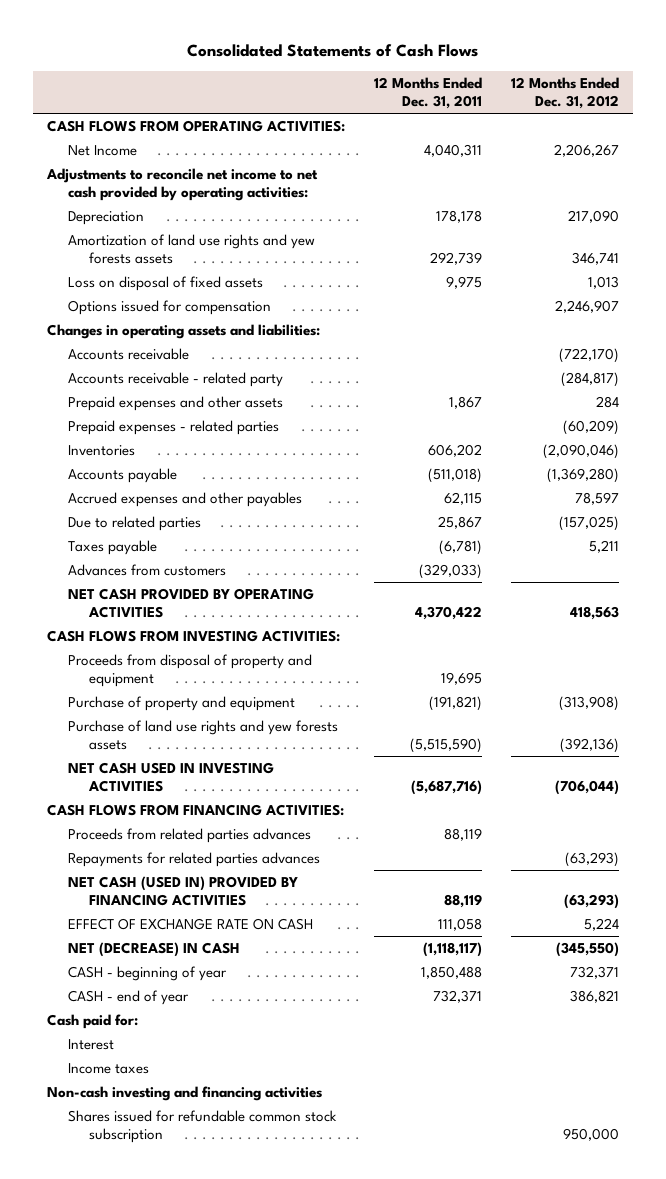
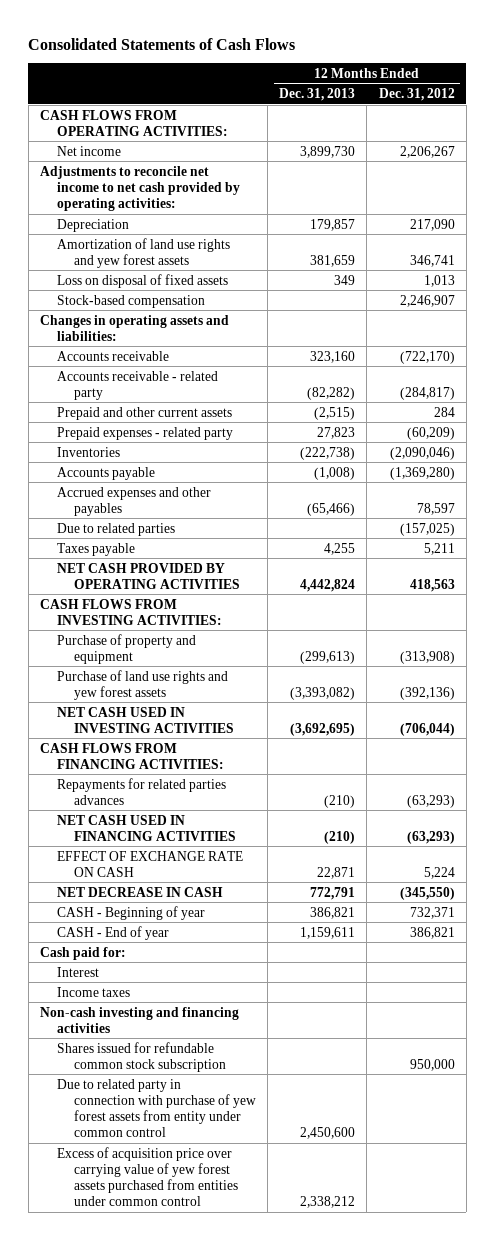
- | 12 Months Ended Dec. 31, 2011 | 12 Months Ended Dec. 31, 2012
+ | 12 Months Ended Dec. 31, 2013 | 12 Months Ended Dec. 31, 2012
- Net Income | 4,040,311 | 2,206,267
+ Net income | 3,899,730 | 2,206,267
- Amortization of land use rights and yew forests assets | 292,739 | 346,741
+ Amortization of land use rights and yew forest assets | 381,659 | 346,741
- Options issued for compensation | | 2,246,907
+ Stock-based compensation | | 2,246,907
- Prepaid expenses and other assets | 1,867 | 284
- Prepaid expenses - related parties | | (60,209)
+ Prepaid and other current assets | (2,515) | 284
+ Prepaid expenses - related party | 27,823 | (60,209)
- Advances from customers | (329,033) |
- Proceeds from disposal of property and equipment | 19,695 |
- Purchase of land use rights and yew forests assets | (5,515,590) | (392,136)
+ Purchase of land use rights and yew forest assets | (3,393,082) | (392,136)
- Proceeds from related parties advances | 88,119 |
- NET CASH (USED IN) PROVIDED BY FINANCING ACTIVITIES | 88,119 | (63,293)
+ NET CASH USED IN FINANCING ACTIVITIES | (210) | (63,293)
- NET (DECREASE) IN CASH | (1,118,117) | (345,550)
- CASH - beginning of year | 1,850,488 | 732,371
- CASH - end of year | 732,371 | 386,821
+ NET DECREASE IN CASH | 772,791 | (345,550)
+ CASH - Beginning of year | 386,821 | 732,371
+ CASH - End of year | 1,159,611 | 386,821
+ Due to related party in connection with purchase of yew forest assets from entity under common control | 2,450,600 |
+ Excess of acquisition price over carrying value of yew forest assets purchased from entities under common control | 2,338,212 |

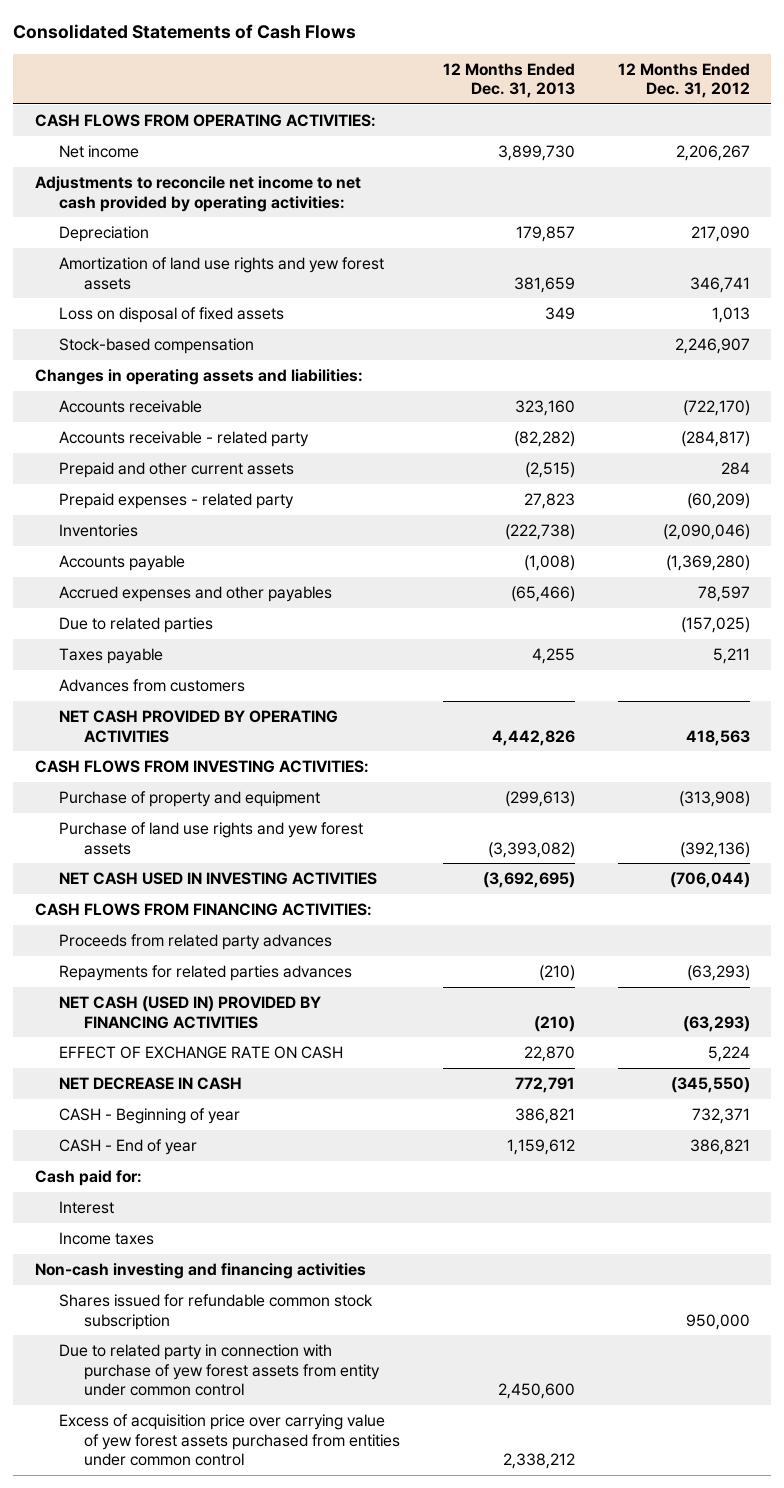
- NET CASH PROVIDED BY OPERATING ACTIVITIES | 4,442,824 | 418,563
+ Advances from customers
+ NET CASH PROVIDED BY OPERATING ACTIVITIES | 4,442,826 | 418,563
+ Proceeds from related party advances
- NET CASH USED IN FINANCING ACTIVITIES | (210) | (63,293)
- EFFECT OF EXCHANGE RATE ON CASH | 22,871 | 5,224
+ NET CASH (USED IN) PROVIDED BY FINANCING ACTIVITIES | (210) | (63,293)
+ EFFECT OF EXCHANGE RATE ON CASH | 22,870 | 5,224
- CASH - End of year | 1,159,611 | 386,821
+ CASH - End of year | 1,159,612 | 386,821

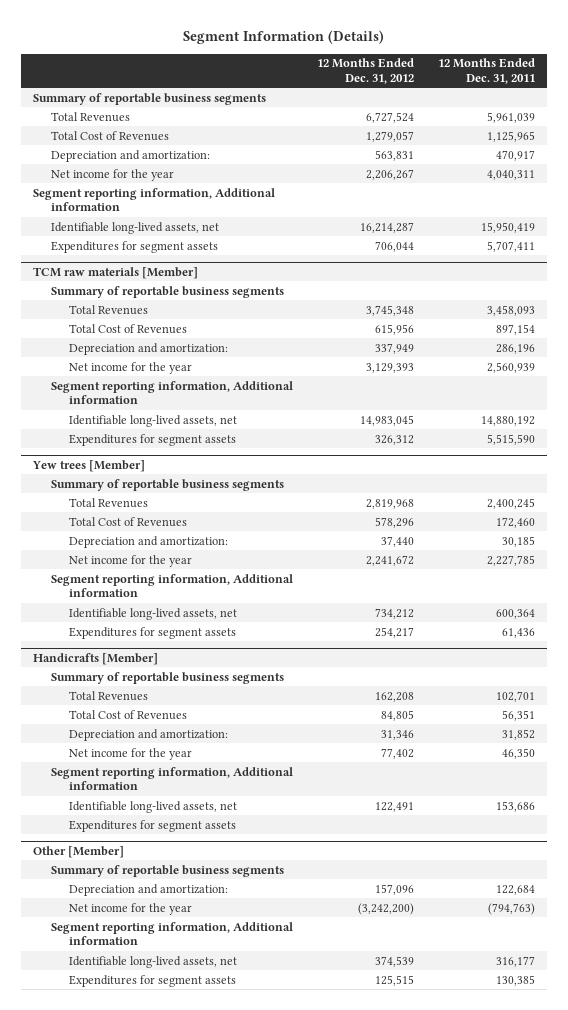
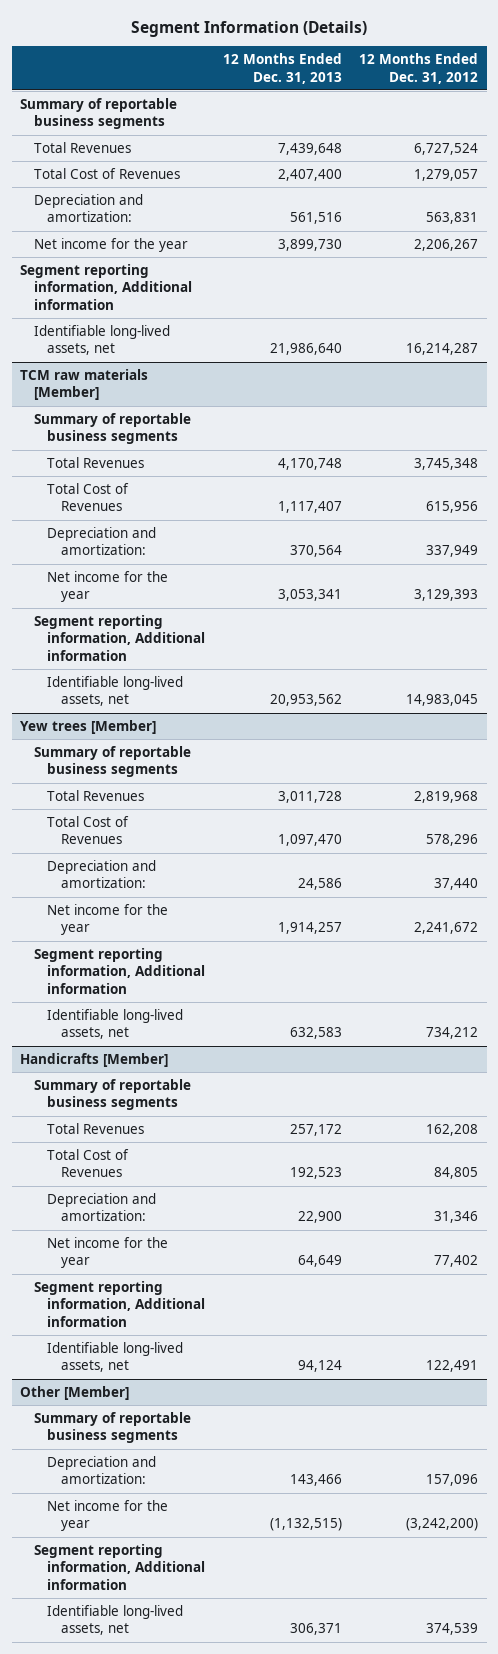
- | 12 Months Ended Dec. 31, 2012 | 12 Months Ended Dec. 31, 2011
+ | 12 Months Ended Dec. 31, 2013 | 12 Months Ended Dec. 31, 2012
- Expenditures for segment assets | 706,044 | 5,707,411
@ TCM raw materials [Member]
- Expenditures for segment assets | 326,312 | 5,515,590
@ Yew trees [Member]
- Expenditures for segment assets | 254,217 | 61,436
@ Handicrafts [Member]
- Expenditures for segment assets
@ Other [Member]
- Expenditures for segment assets | 125,515 | 130,385

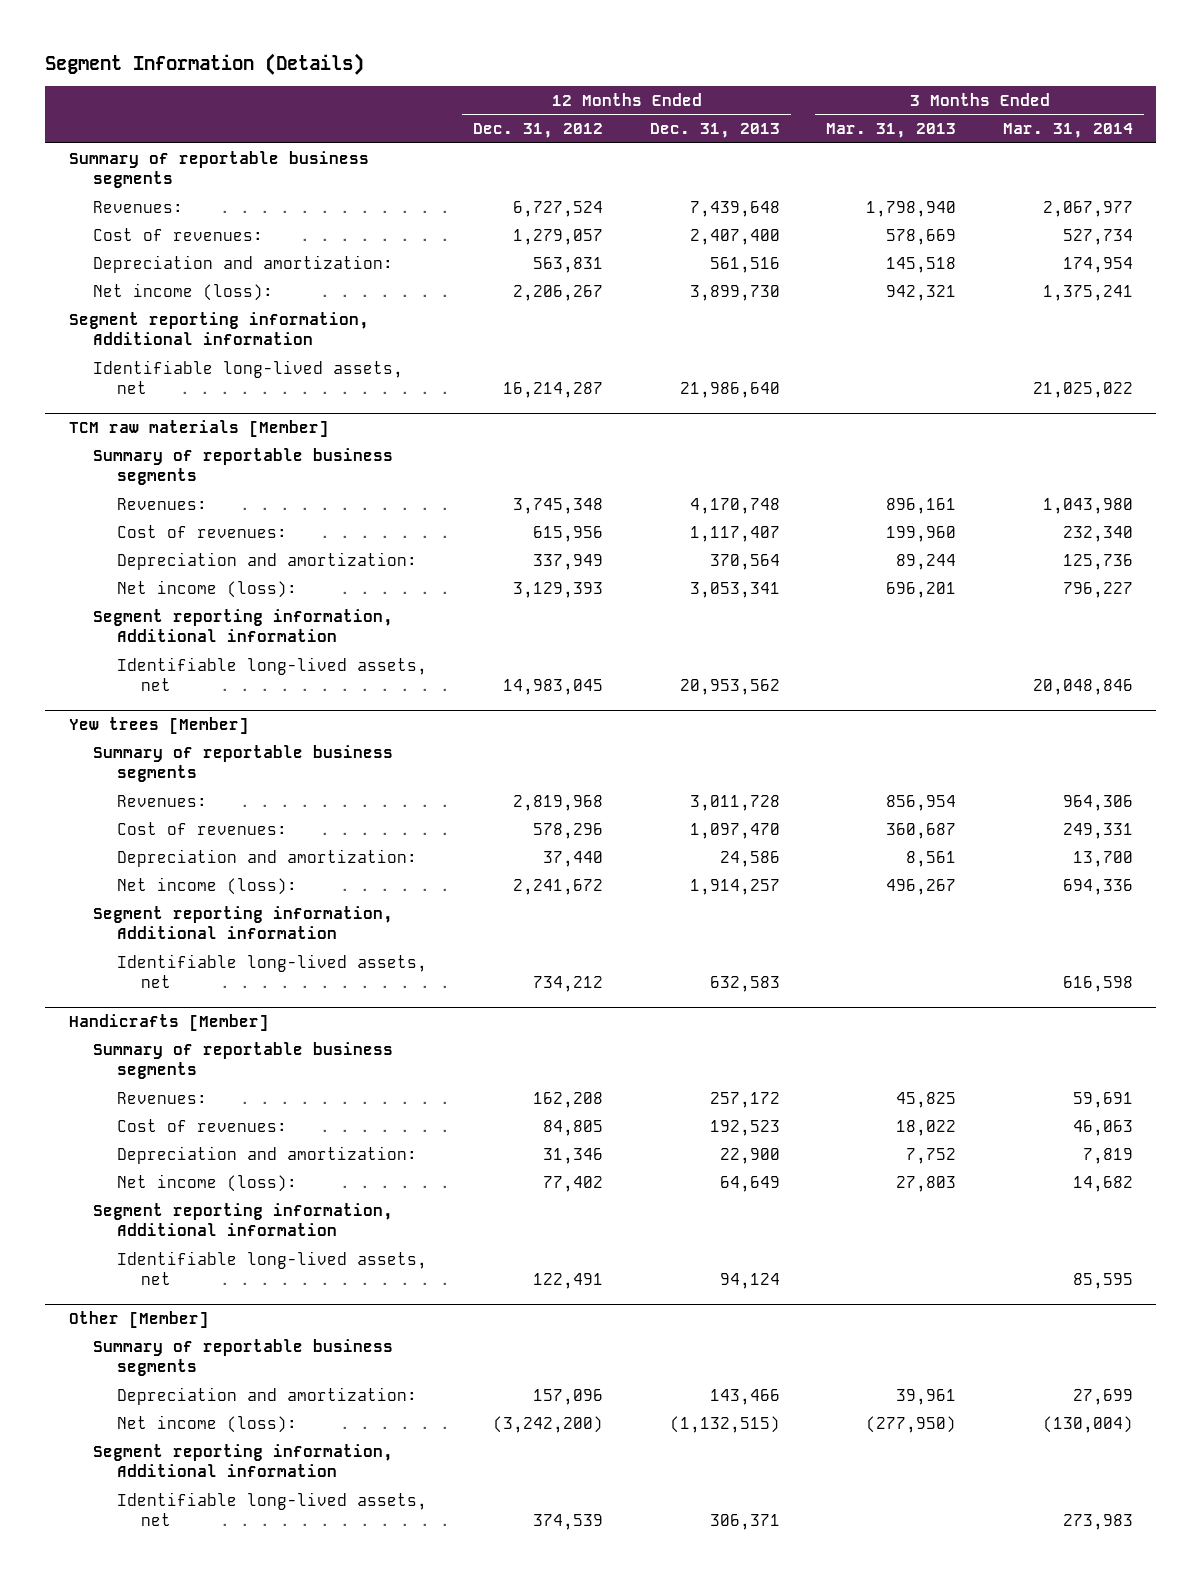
- | 12 Months Ended Dec. 31, 2013 | 12 Months Ended Dec. 31, 2012
+ | 12 Months Ended Dec. 31, 2012 | 12 Months Ended Dec. 31, 2013 | 3 Months Ended Mar. 31, 2013 | 3 Months Ended Mar. 31, 2014
- Total Revenues | 7,439,648 | 6,727,524
- Total Cost of Revenues | 2,407,400 | 1,279,057
+ Revenues: | 6,727,524 | 7,439,648 | 1,798,940 | 2,067,977
+ Cost of revenues: | 1,279,057 | 2,407,400 | 578,669 | 527,734
- Net income for the year | 3,899,730 | 2,206,267
+ Net income (loss): | 2,206,267 | 3,899,730 | 942,321 | 1,375,241
@ TCM raw materials [Member]
- Total Revenues | 4,170,748 | 3,745,348
- Total Cost of Revenues | 1,117,407 | 615,956
+ Revenues: | 3,745,348 | 4,170,748 | 896,161 | 1,043,980
+ Cost of revenues: | 615,956 | 1,117,407 | 199,960 | 232,340
- Net income for the year | 3,053,341 | 3,129,393
+ Net income (loss): | 3,129,393 | 3,053,341 | 696,201 | 796,227
@ Yew trees [Member]
- Total Revenues | 3,011,728 | 2,819,968
- Total Cost of Revenues | 1,097,470 | 578,296
+ Revenues: | 2,819,968 | 3,011,728 | 856,954 | 964,306
+ Cost of revenues: | 578,296 | 1,097,470 | 360,687 | 249,331
- Net income for the year | 1,914,257 | 2,241,672
+ Net income (loss): | 2,241,672 | 1,914,257 | 496,267 | 694,336
@ Handicrafts [Member]
- Total Revenues | 257,172 | 162,208
- Total Cost of Revenues | 192,523 | 84,805
+ Revenues: | 162,208 | 257,172 | 45,825 | 59,691
+ Cost of revenues: | 84,805 | 192,523 | 18,022 | 46,063
- Net income for the year | 64,649 | 77,402
+ Net income (loss): | 77,402 | 64,649 | 27,803 | 14,682
@ Other [Member]
- Net income for the year | (1,132,515) | (3,242,200)
+ Net income (loss): | (3,242,200) | (1,132,515) | (277,950) | (130,004)

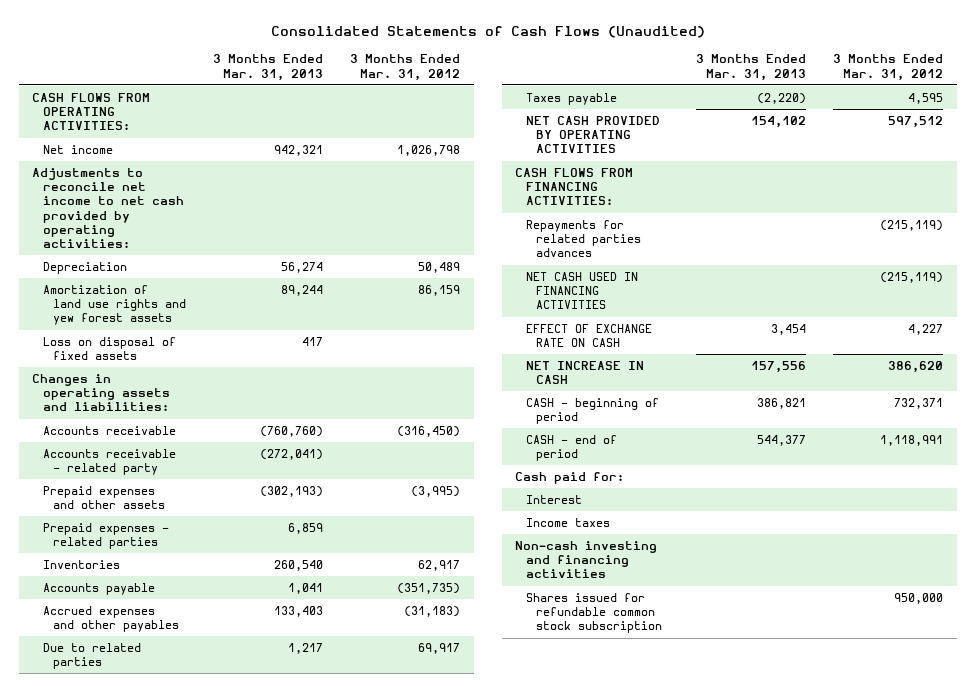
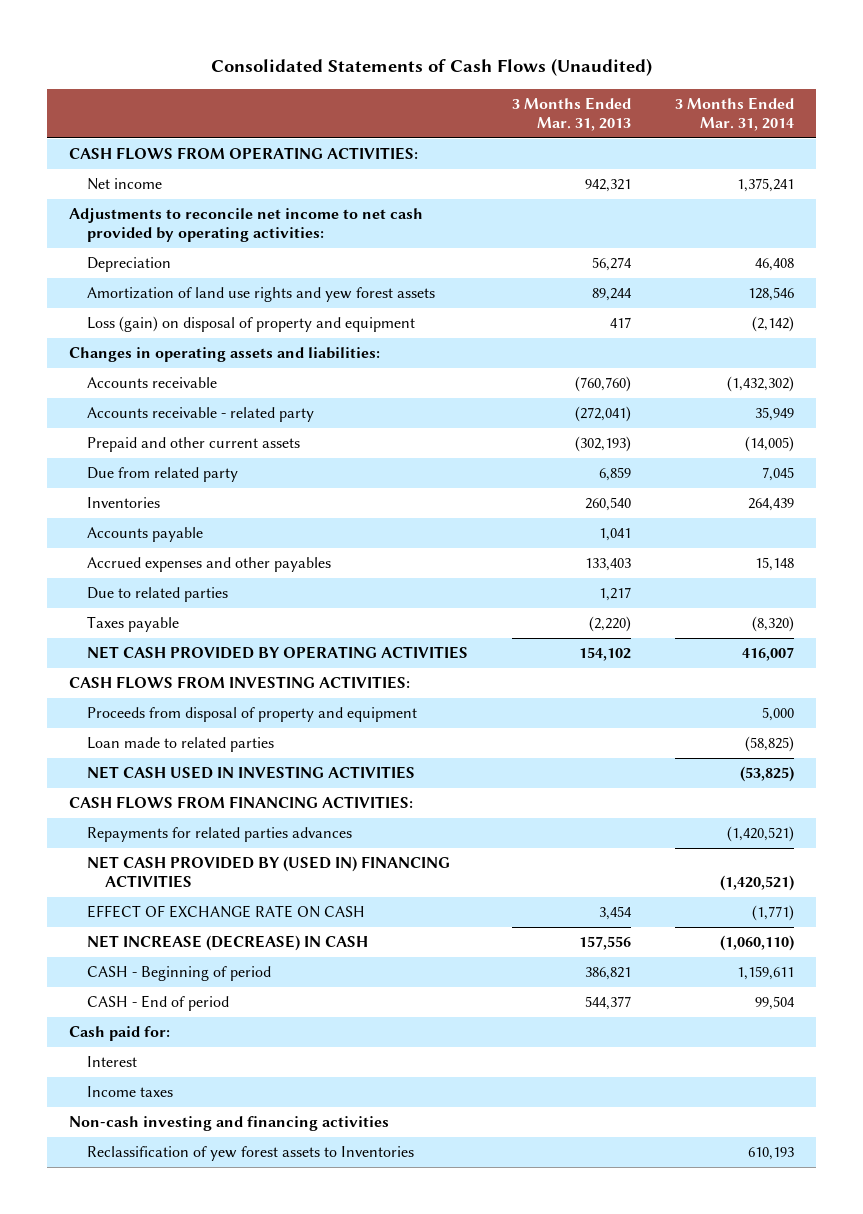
- | 3 Months Ended Mar. 31, 2013 | 3 Months Ended Mar. 31, 2012
+ | 3 Months Ended Mar. 31, 2013 | 3 Months Ended Mar. 31, 2014
- Loss on disposal of fixed assets | 417 |
+ Loss (gain) on disposal of property and equipment | 417 | (2,142)
- Prepaid expenses and other assets | (302,193) | (3,995)
- Prepaid expenses - related parties | 6,859 |
+ Prepaid and other current assets | (302,193) | (14,005)
+ Due from related party | 6,859 | 7,045
+ CASH FLOWS FROM INVESTING ACTIVITIES:
+ Proceeds from disposal of property and equipment | | 5,000
+ Loan made to related parties | | (58,825)
+ NET CASH USED IN INVESTING ACTIVITIES | | (53,825)
- NET CASH USED IN FINANCING ACTIVITIES | | (215,119)
+ NET CASH PROVIDED BY (USED IN) FINANCING ACTIVITIES | | (1,420,521)
- NET INCREASE IN CASH | 157,556 | 386,620
- CASH - beginning of period | 386,821 | 732,371
- CASH - end of period | 544,377 | 1,118,991
+ NET INCREASE (DECREASE) IN CASH | 157,556 | (1,060,110)
+ CASH - Beginning of period | 386,821 | 1,159,611
+ CASH - End of period | 544,377 | 99,504
- Shares issued for refundable common stock subscription | | 950,000
+ Reclassification of yew forest assets to Inventories | | 610,193

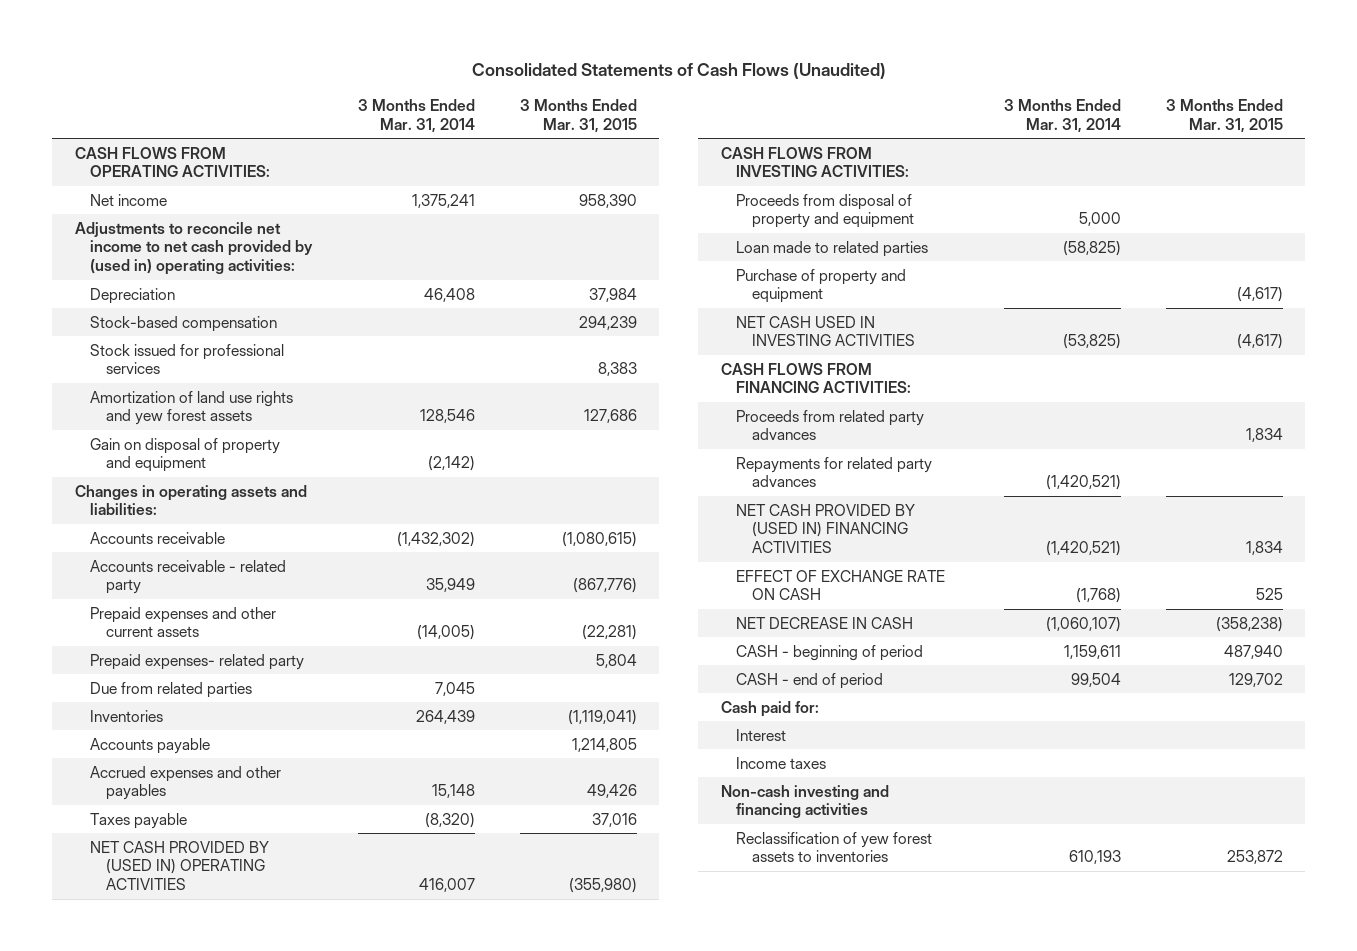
- | 3 Months Ended Mar. 31, 2013 | 3 Months Ended Mar. 31, 2014
+ | 3 Months Ended Mar. 31, 2014 | 3 Months Ended Mar. 31, 2015
- Adjustments to reconcile net income to net cash provided by operating activities:
+ Adjustments to reconcile net income to net cash provided by (used in) operating activities:
+ Stock-based compensation | | 294,239
+ Stock issued for professional services | | 8,383
- Loss (gain) on disposal of property and equipment | 417 | (2,142)
+ Gain on disposal of property and equipment | (2,142) |
- Prepaid and other current assets | (302,193) | (14,005)
- Due from related party | 6,859 | 7,045
+ Prepaid expenses and other current assets | (14,005) | (22,281)
+ Prepaid expenses- related party | | 5,804
+ Due from related parties | 7,045 |
- Due to related parties | 1,217 |
- NET CASH PROVIDED BY OPERATING ACTIVITIES | 154,102 | 416,007
+ NET CASH PROVIDED BY (USED IN) OPERATING ACTIVITIES | 416,007 | (355,980)
+ Purchase of property and equipment | | (4,617)
- Repayments for related parties advances | | (1,420,521)
+ Proceeds from related party advances | | 1,834
+ Repayments for related party advances | (1,420,521) |
- EFFECT OF EXCHANGE RATE ON CASH | 3,454 | (1,771)
- NET INCREASE (DECREASE) IN CASH | 157,556 | (1,060,110)
- CASH - Beginning of period | 386,821 | 1,159,611
- CASH - End of period | 544,377 | 99,504
+ EFFECT OF EXCHANGE RATE ON CASH | (1,768) | 525
+ NET DECREASE IN CASH | (1,060,107) | (358,238)
+ CASH - beginning of period | 1,159,611 | 487,940
+ CASH - end of period | 99,504 | 129,702
- Reclassification of yew forest assets to Inventories | | 610,193
+ Reclassification of yew forest assets to inventories | 610,193 | 253,872

